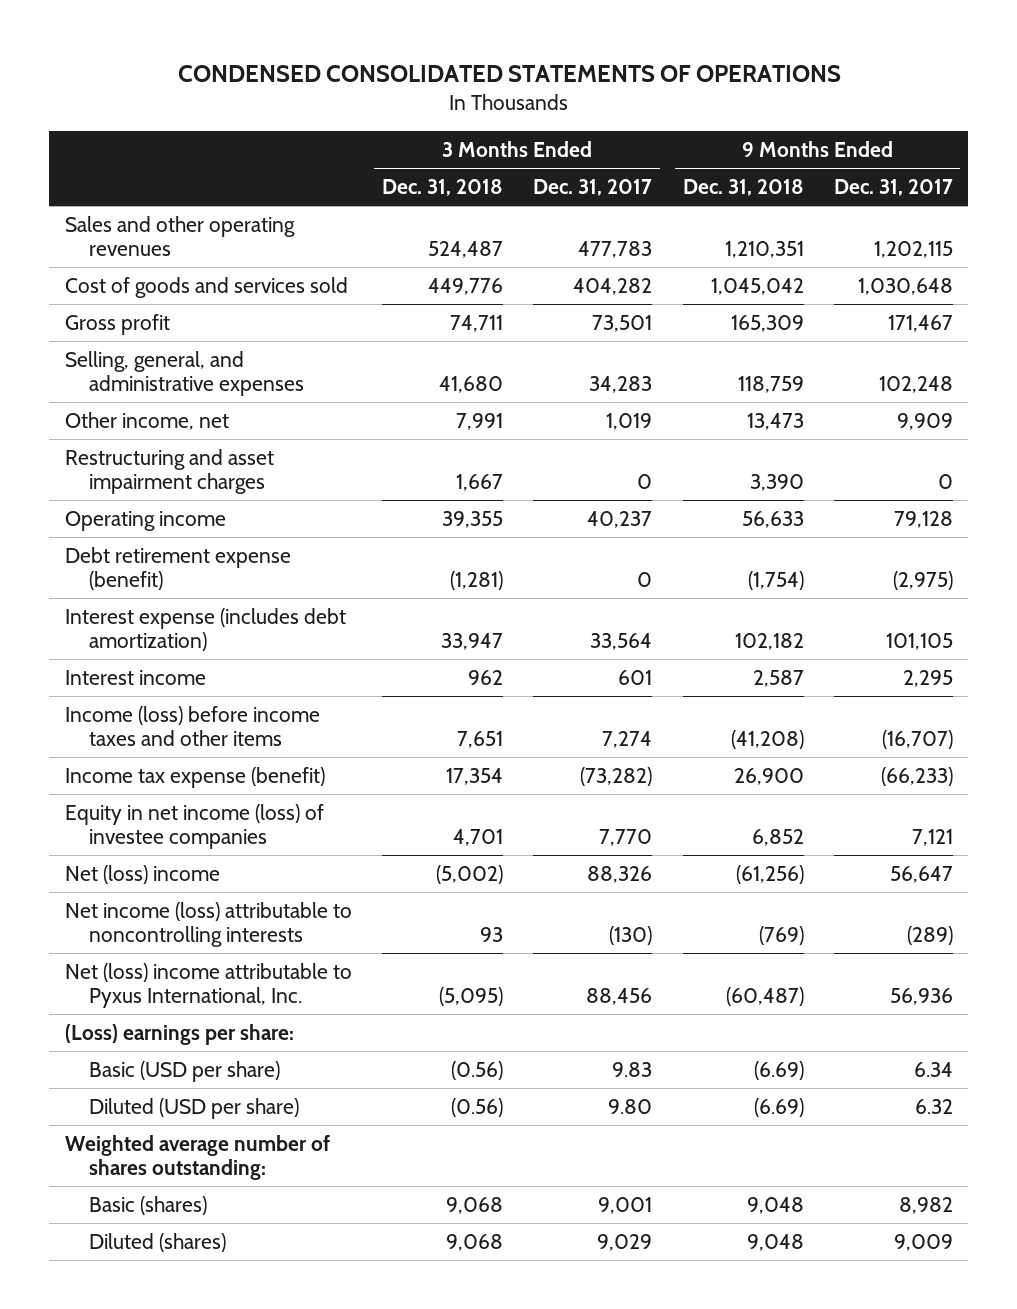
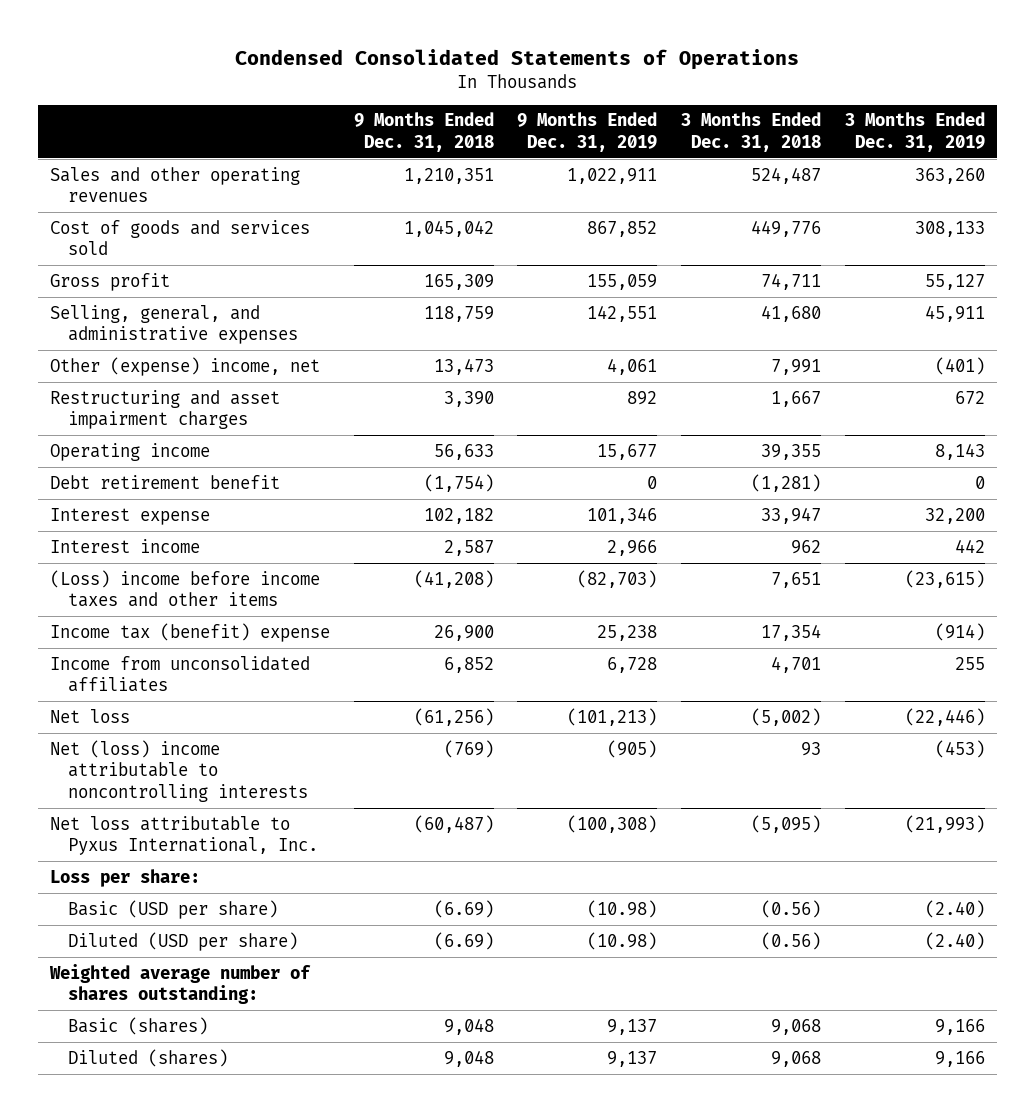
- CONDENSED CONSOLIDATED STATEMENTS OF OPERATIONS
+ Condensed Consolidated Statements of Operations
- | 3 Months Ended Dec. 31, 2018 | 3 Months Ended Dec. 31, 2017 | 9 Months Ended Dec. 31, 2018 | 9 Months Ended Dec. 31, 2017
+ | 9 Months Ended Dec. 31, 2018 | 9 Months Ended Dec. 31, 2019 | 3 Months Ended Dec. 31, 2018 | 3 Months Ended Dec. 31, 2019
- Other income, net | 7,991 | 1,019 | 13,473 | 9,909
+ Other (expense) income, net | 13,473 | 4,061 | 7,991 | (401)
- Debt retirement expense (benefit) | (1,281) | 0 | (1,754) | (2,975)
- Interest expense (includes debt amortization) | 33,947 | 33,564 | 102,182 | 101,105
+ Debt retirement benefit | (1,754) | 0 | (1,281) | 0
+ Interest expense | 102,182 | 101,346 | 33,947 | 32,200
- Income (loss) before income taxes and other items | 7,651 | 7,274 | (41,208) | (16,707)
- Income tax expense (benefit) | 17,354 | (73,282) | 26,900 | (66,233)
- Equity in net income (loss) of investee companies | 4,701 | 7,770 | 6,852 | 7,121
- Net (loss) income | (5,002) | 88,326 | (61,256) | 56,647
- Net income (loss) attributable to noncontrolling interests | 93 | (130) | (769) | (289)
- Net (loss) income attributable to Pyxus International, Inc. | (5,095) | 88,456 | (60,487) | 56,936
- (Loss) earnings per share:
+ (Loss) income before income taxes and other items | (41,208) | (82,703) | 7,651 | (23,615)
+ Income tax (benefit) expense | 26,900 | 25,238 | 17,354 | (914)
+ Income from unconsolidated affiliates | 6,852 | 6,728 | 4,701 | 255
+ Net loss | (61,256) | (101,213) | (5,002) | (22,446)
+ Net (loss) income attributable to noncontrolling interests | (769) | (905) | 93 | (453)
+ Net loss attributable to Pyxus International, Inc. | (60,487) | (100,308) | (5,095) | (21,993)
+ Loss per share:

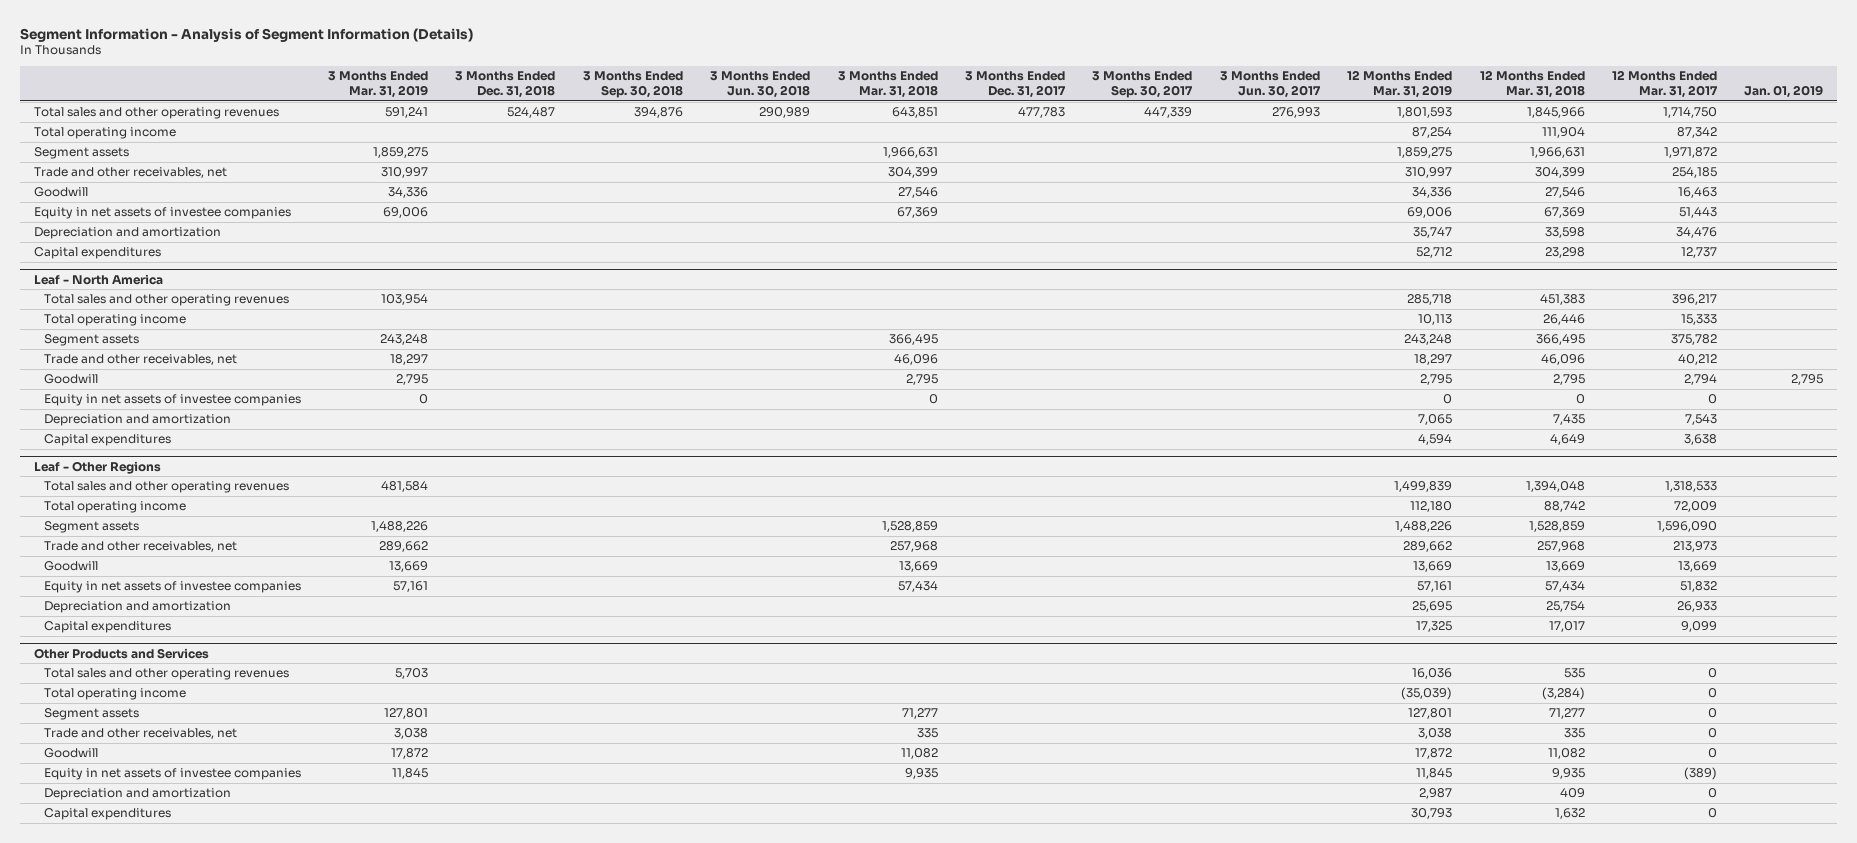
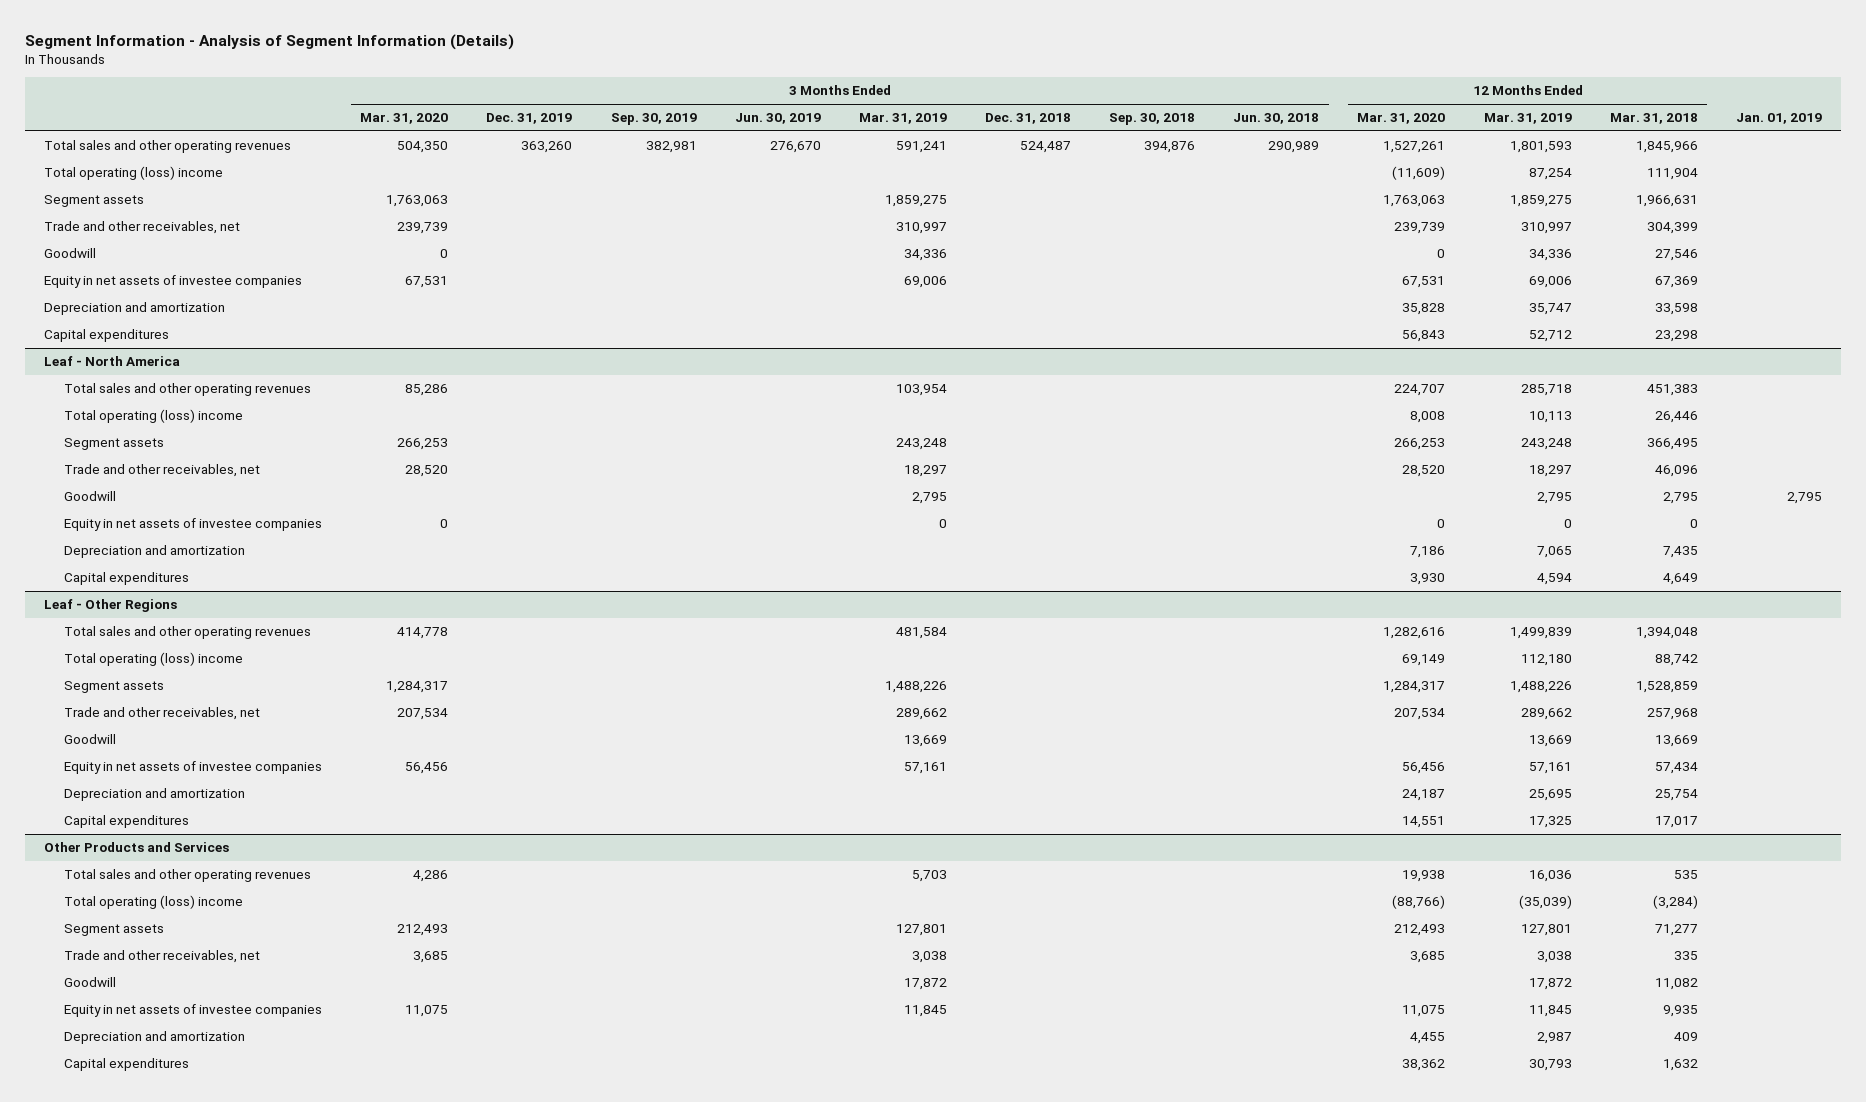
- | 3 Months Ended Mar. 31, 2019 | 3 Months Ended Dec. 31, 2018 | 3 Months Ended Sep. 30, 2018 | 3 Months Ended Jun. 30, 2018 | 3 Months Ended Mar. 31, 2018 | 3 Months Ended Dec. 31, 2017 | 3 Months Ended Sep. 30, 2017 | 3 Months Ended Jun. 30, 2017 | 12 Months Ended Mar. 31, 2019 | 12 Months Ended Mar. 31, 2018 | 12 Months Ended Mar. 31, 2017 | Jan. 01, 2019
+ | 3 Months Ended Mar. 31, 2020 | 3 Months Ended Dec. 31, 2019 | 3 Months Ended Sep. 30, 2019 | 3 Months Ended Jun. 30, 2019 | 3 Months Ended Mar. 31, 2019 | 3 Months Ended Dec. 31, 2018 | 3 Months Ended Sep. 30, 2018 | 3 Months Ended Jun. 30, 2018 | 12 Months Ended Mar. 31, 2020 | 12 Months Ended Mar. 31, 2019 | 12 Months Ended Mar. 31, 2018 | Jan. 01, 2019
- Total operating income | | | | | | | | | 87,254 | 111,904 | 87,342 |
+ Total operating (loss) income | | | | | | | | | (11,609) | 87,254 | 111,904 |
@ Leaf - North America
- Total operating income | | | | | | | | | 10,113 | 26,446 | 15,333 |
+ Total operating (loss) income | | | | | | | | | 8,008 | 10,113 | 26,446 |
@ Leaf - Other Regions
- Total operating income | | | | | | | | | 112,180 | 88,742 | 72,009 |
+ Total operating (loss) income | | | | | | | | | 69,149 | 112,180 | 88,742 |
@ Other Products and Services
- Total operating income | | | | | | | | | (35,039) | (3,284) | 0 |
+ Total operating (loss) income | | | | | | | | | (88,766) | (35,039) | (3,284) |

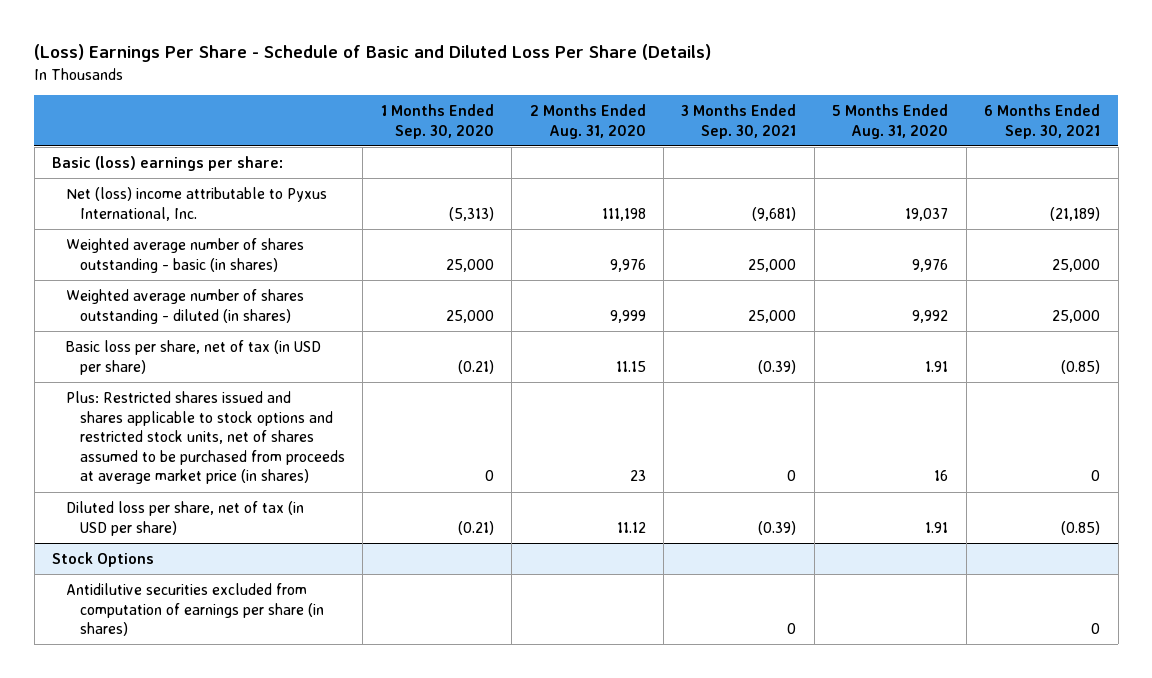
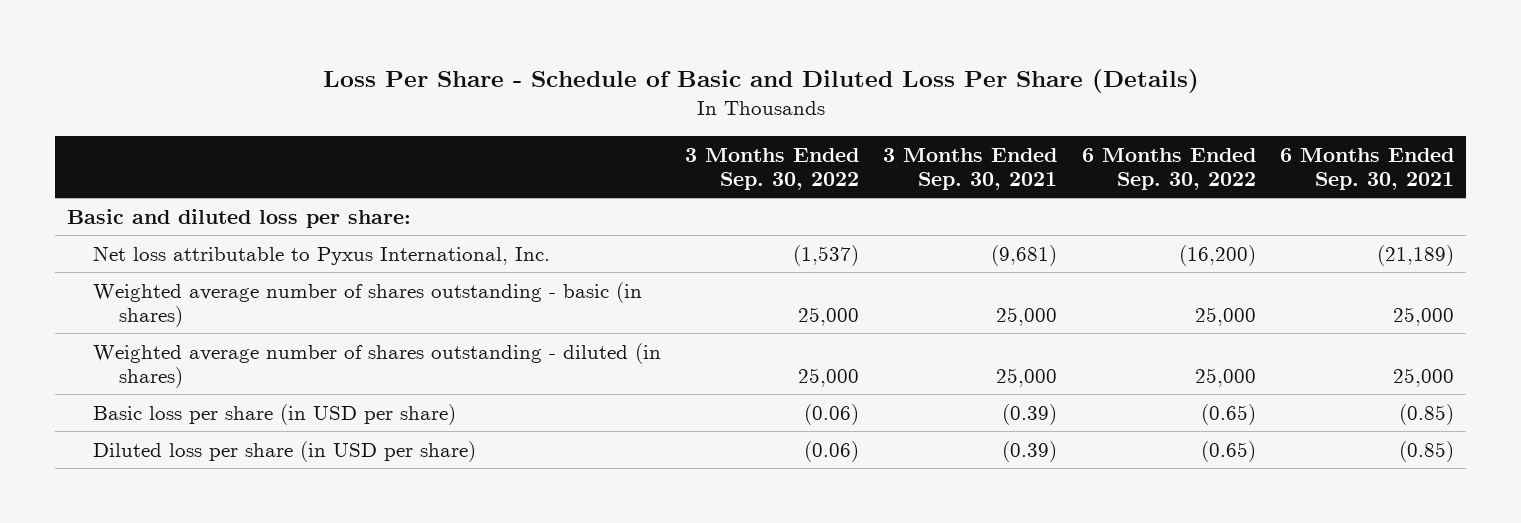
- (Loss) Earnings Per Share - Schedule of Basic and Diluted Loss Per Share (Details)
+ Loss Per Share - Schedule of Basic and Diluted Loss Per Share (Details)
- | 1 Months Ended Sep. 30, 2020 | 2 Months Ended Aug. 31, 2020 | 3 Months Ended Sep. 30, 2021 | 5 Months Ended Aug. 31, 2020 | 6 Months Ended Sep. 30, 2021
+ | 3 Months Ended Sep. 30, 2022 | 3 Months Ended Sep. 30, 2021 | 6 Months Ended Sep. 30, 2022 | 6 Months Ended Sep. 30, 2021
- Basic (loss) earnings per share:
- Net (loss) income attributable to Pyxus International, Inc. | (5,313) | 111,198 | (9,681) | 19,037 | (21,189)
+ Basic and diluted loss per share:
+ Net loss attributable to Pyxus International, Inc. | (1,537) | (9,681) | (16,200) | (21,189)
- Basic loss per share, net of tax (in USD per share) | (0.21) | 11.15 | (0.39) | 1.91 | (0.85)
- Plus: Restricted shares issued and shares applicable to stock options and restricted stock units, net of shares assumed to be purchased from proceeds at average market price (in shares) | 0 | 23 | 0 | 16 | 0
- Diluted loss per share, net of tax (in USD per share) | (0.21) | 11.12 | (0.39) | 1.91 | (0.85)
- Stock Options
- Antidilutive securities excluded from computation of earnings per share (in shares) | | | 0 | | 0
+ Basic loss per share (in USD per share) | (0.06) | (0.39) | (0.65) | (0.85)
+ Diluted loss per share (in USD per share) | (0.06) | (0.39) | (0.65) | (0.85)

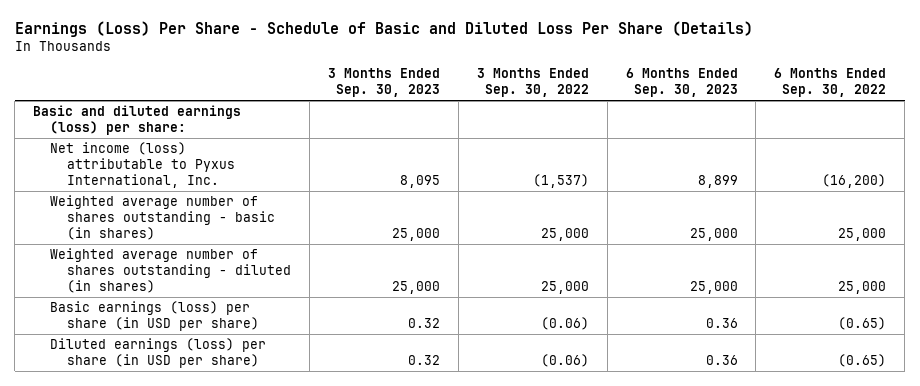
- Loss Per Share - Schedule of Basic and Diluted Loss Per Share (Details)
+ Earnings (Loss) Per Share - Schedule of Basic and Diluted Loss Per Share (Details)
- | 3 Months Ended Sep. 30, 2022 | 3 Months Ended Sep. 30, 2021 | 6 Months Ended Sep. 30, 2022 | 6 Months Ended Sep. 30, 2021
+ | 3 Months Ended Sep. 30, 2023 | 3 Months Ended Sep. 30, 2022 | 6 Months Ended Sep. 30, 2023 | 6 Months Ended Sep. 30, 2022
- Basic and diluted loss per share:
- Net loss attributable to Pyxus International, Inc. | (1,537) | (9,681) | (16,200) | (21,189)
+ Basic and diluted earnings (loss) per share:
+ Net income (loss) attributable to Pyxus International, Inc. | 8,095 | (1,537) | 8,899 | (16,200)
- Basic loss per share (in USD per share) | (0.06) | (0.39) | (0.65) | (0.85)
- Diluted loss per share (in USD per share) | (0.06) | (0.39) | (0.65) | (0.85)
+ Basic earnings (loss) per share (in USD per share) | 0.32 | (0.06) | 0.36 | (0.65)
+ Diluted earnings (loss) per share (in USD per share) | 0.32 | (0.06) | 0.36 | (0.65)

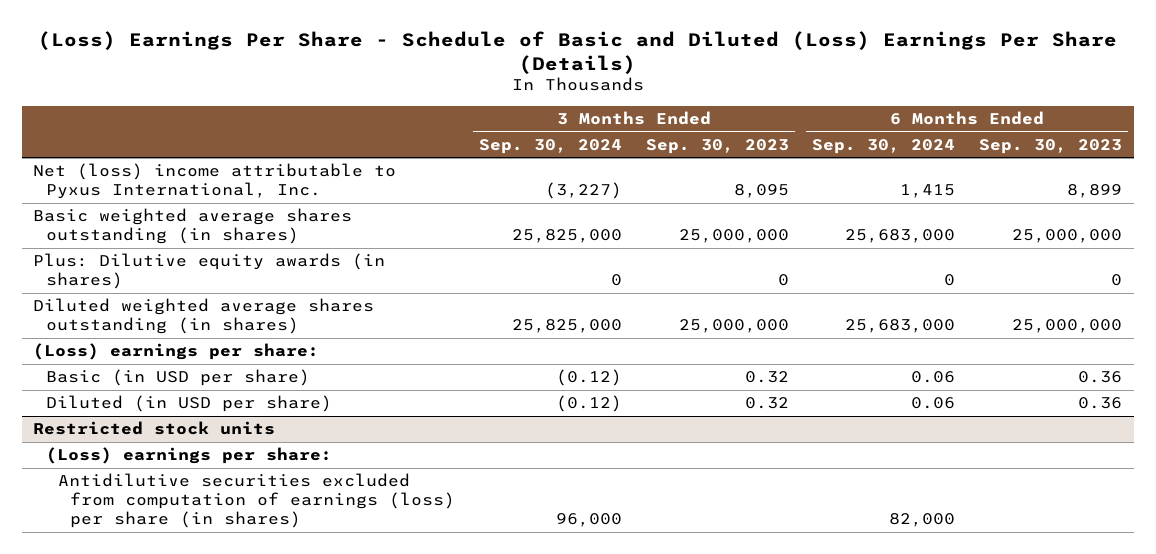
- Earnings (Loss) Per Share - Schedule of Basic and Diluted Loss Per Share (Details)
+ (Loss) Earnings Per Share - Schedule of Basic and Diluted (Loss) Earnings Per Share (Details)
- | 3 Months Ended Sep. 30, 2023 | 3 Months Ended Sep. 30, 2022 | 6 Months Ended Sep. 30, 2023 | 6 Months Ended Sep. 30, 2022
+ | 3 Months Ended Sep. 30, 2024 | 3 Months Ended Sep. 30, 2023 | 6 Months Ended Sep. 30, 2024 | 6 Months Ended Sep. 30, 2023
- Basic and diluted earnings (loss) per share:
- Net income (loss) attributable to Pyxus International, Inc. | 8,095 | (1,537) | 8,899 | (16,200)
- Weighted average number of shares outstanding - basic (in shares) | 25,000 | 25,000 | 25,000 | 25,000
- Weighted average number of shares outstanding - diluted (in shares) | 25,000 | 25,000 | 25,000 | 25,000
- Basic earnings (loss) per share (in USD per share) | 0.32 | (0.06) | 0.36 | (0.65)
- Diluted earnings (loss) per share (in USD per share) | 0.32 | (0.06) | 0.36 | (0.65)
+ Net (loss) income attributable to Pyxus International, Inc. | (3,227) | 8,095 | 1,415 | 8,899
+ Basic weighted average shares outstanding (in shares) | 25,825,000 | 25,000,000 | 25,683,000 | 25,000,000
+ Plus: Dilutive equity awards (in shares) | 0 | 0 | 0 | 0
+ Diluted weighted average shares outstanding (in shares) | 25,825,000 | 25,000,000 | 25,683,000 | 25,000,000
+ (Loss) earnings per share:
+ Basic (in USD per share) | (0.12) | 0.32 | 0.06 | 0.36
+ Diluted (in USD per share) | (0.12) | 0.32 | 0.06 | 0.36
+ Restricted stock units
+ (Loss) earnings per share:
+ Antidilutive securities excluded from computation of earnings (loss) per share (in shares) | 96,000 | | 82,000 |

